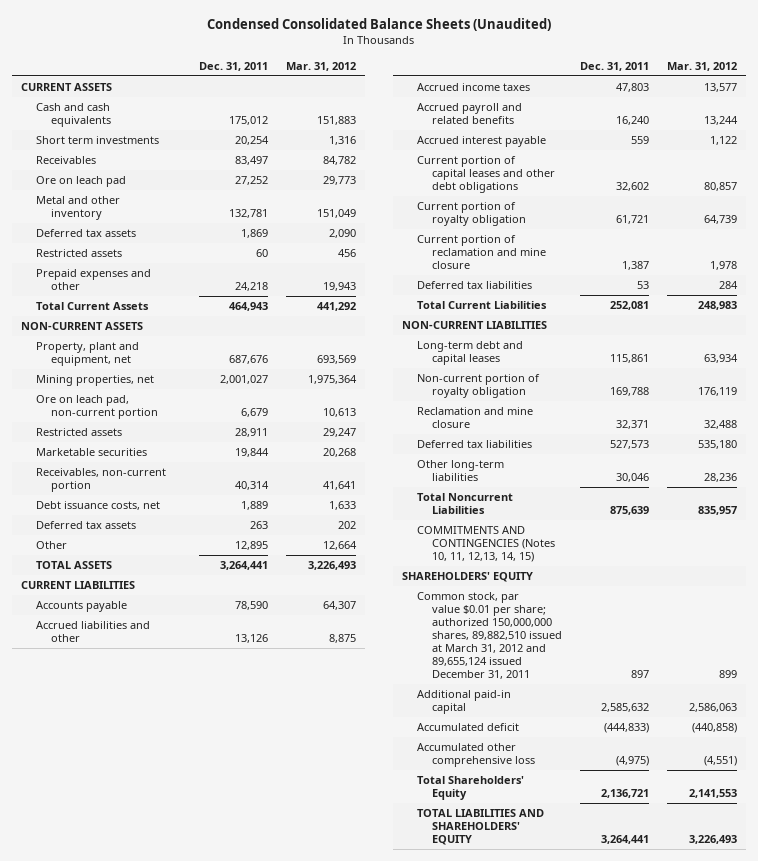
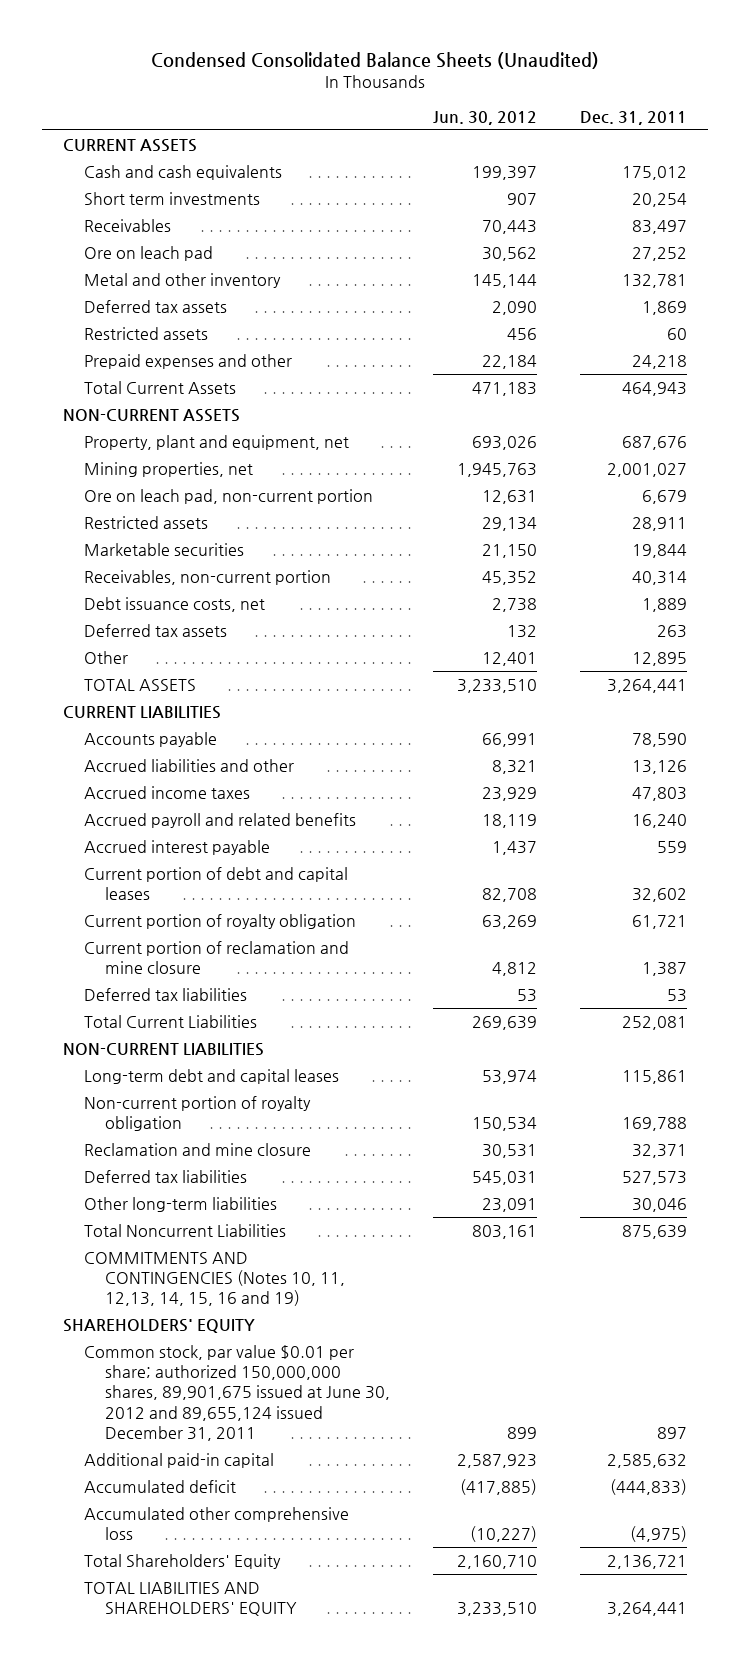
- | Dec. 31, 2011 | Mar. 31, 2012
+ | Jun. 30, 2012 | Dec. 31, 2011
- Current portion of capital leases and other debt obligations | 32,602 | 80,857
+ Current portion of debt and capital leases | 82,708 | 32,602
- COMMITMENTS AND CONTINGENCIES (Notes 10, 11, 12,13, 14, 15)
+ COMMITMENTS AND CONTINGENCIES (Notes 10, 11, 12,13, 14, 15, 16 and 19)
- Common stock, par value $0.01 per share; authorized 150,000,000 shares, 89,882,510 issued at March 31, 2012 and 89,655,124 issued December 31, 2011 | 897 | 899
+ Common stock, par value $0.01 per share; authorized 150,000,000 shares, 89,901,675 issued at June 30, 2012 and 89,655,124 issued December 31, 2011 | 899 | 897

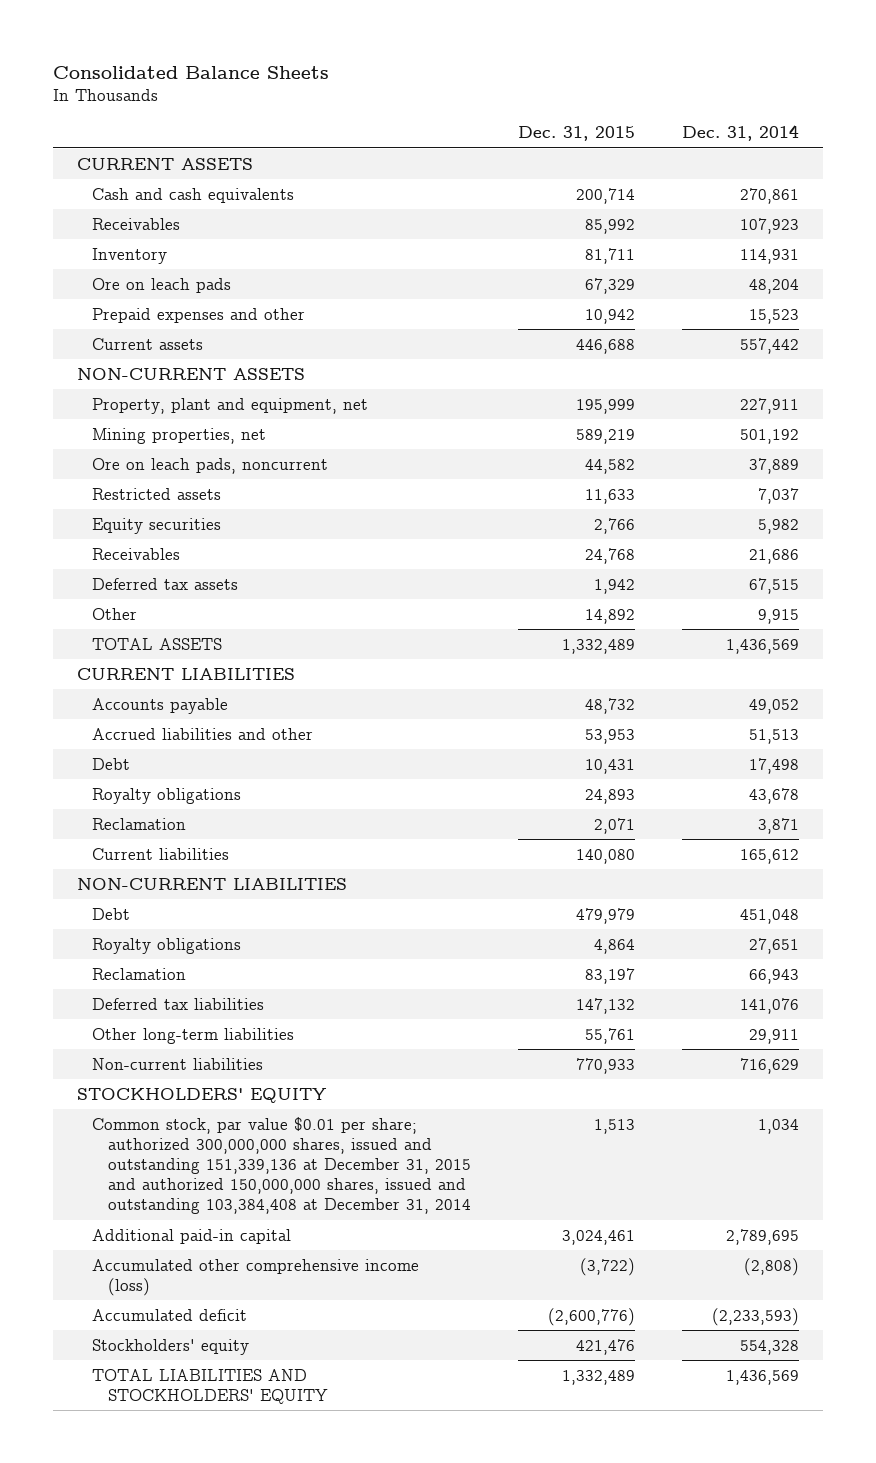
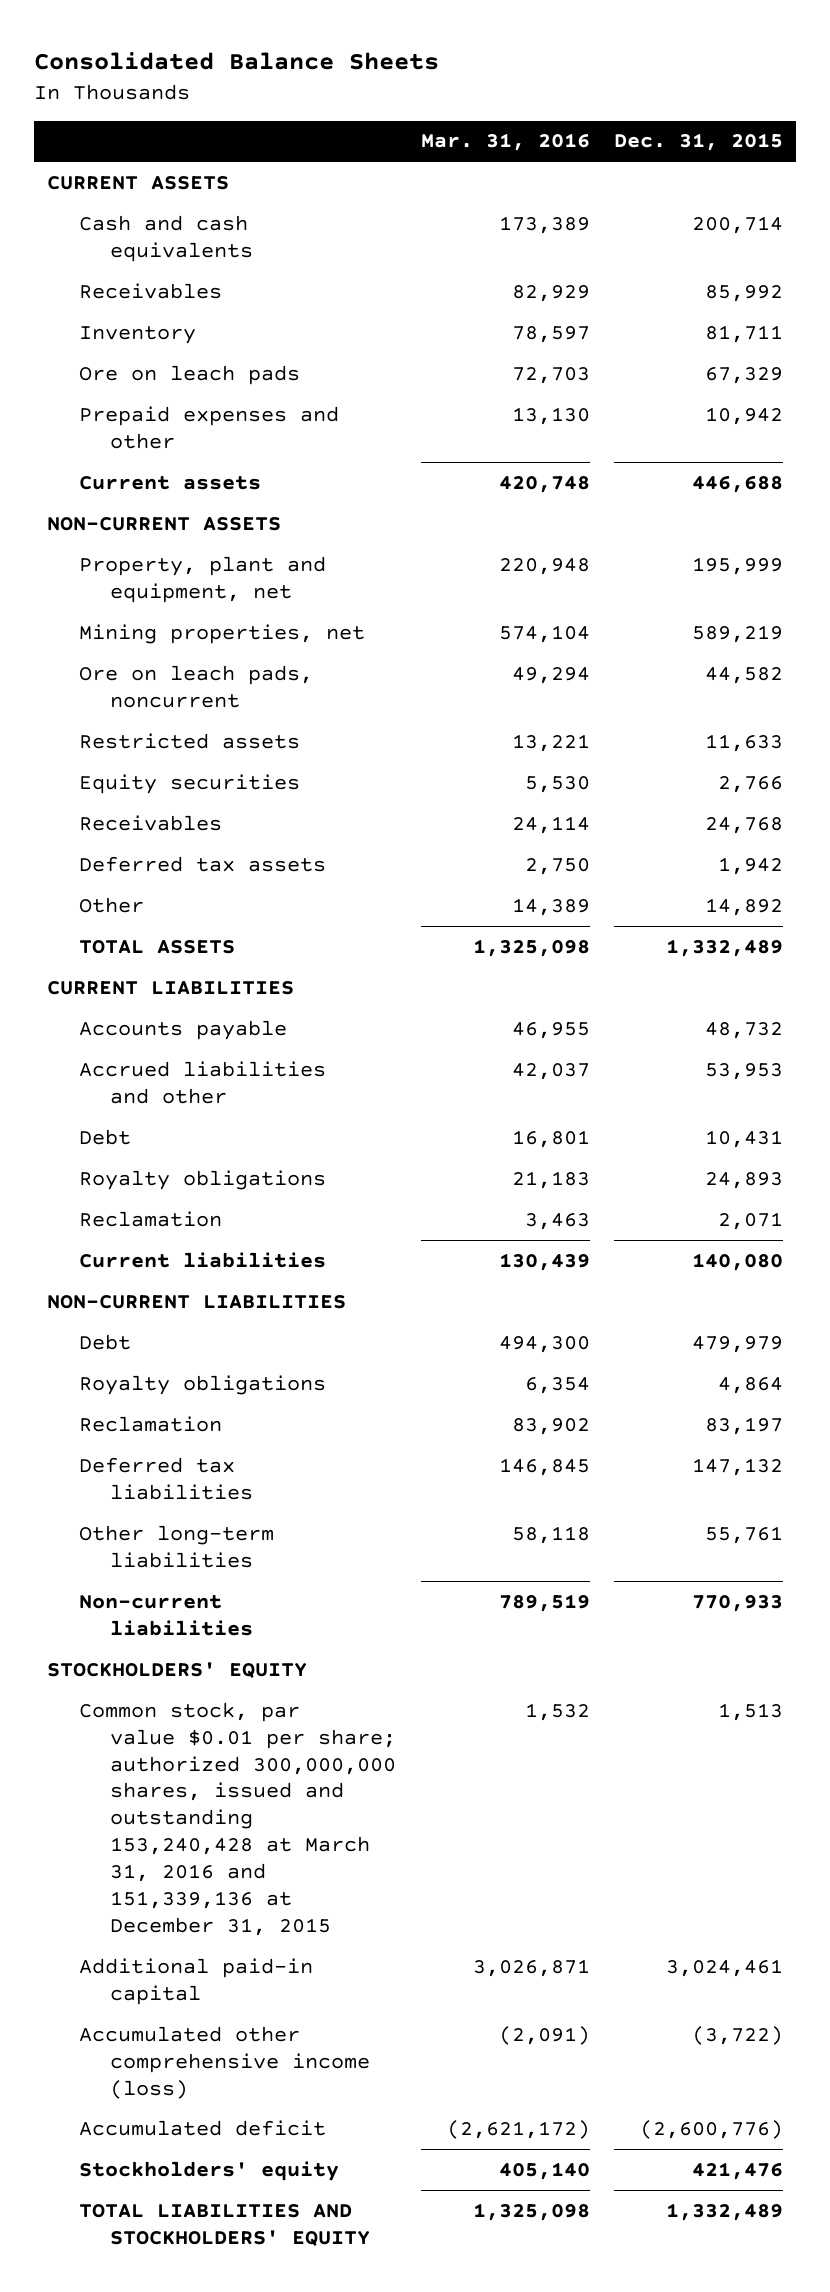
- | Dec. 31, 2015 | Dec. 31, 2014
+ | Mar. 31, 2016 | Dec. 31, 2015
- Common stock, par value $0.01 per share; authorized 300,000,000 shares, issued and outstanding 151,339,136 at December 31, 2015 and authorized 150,000,000 shares, issued and outstanding 103,384,408 at December 31, 2014 | 1,513 | 1,034
+ Common stock, par value $0.01 per share; authorized 300,000,000 shares, issued and outstanding 153,240,428 at March 31, 2016 and 151,339,136 at December 31, 2015 | 1,532 | 1,513

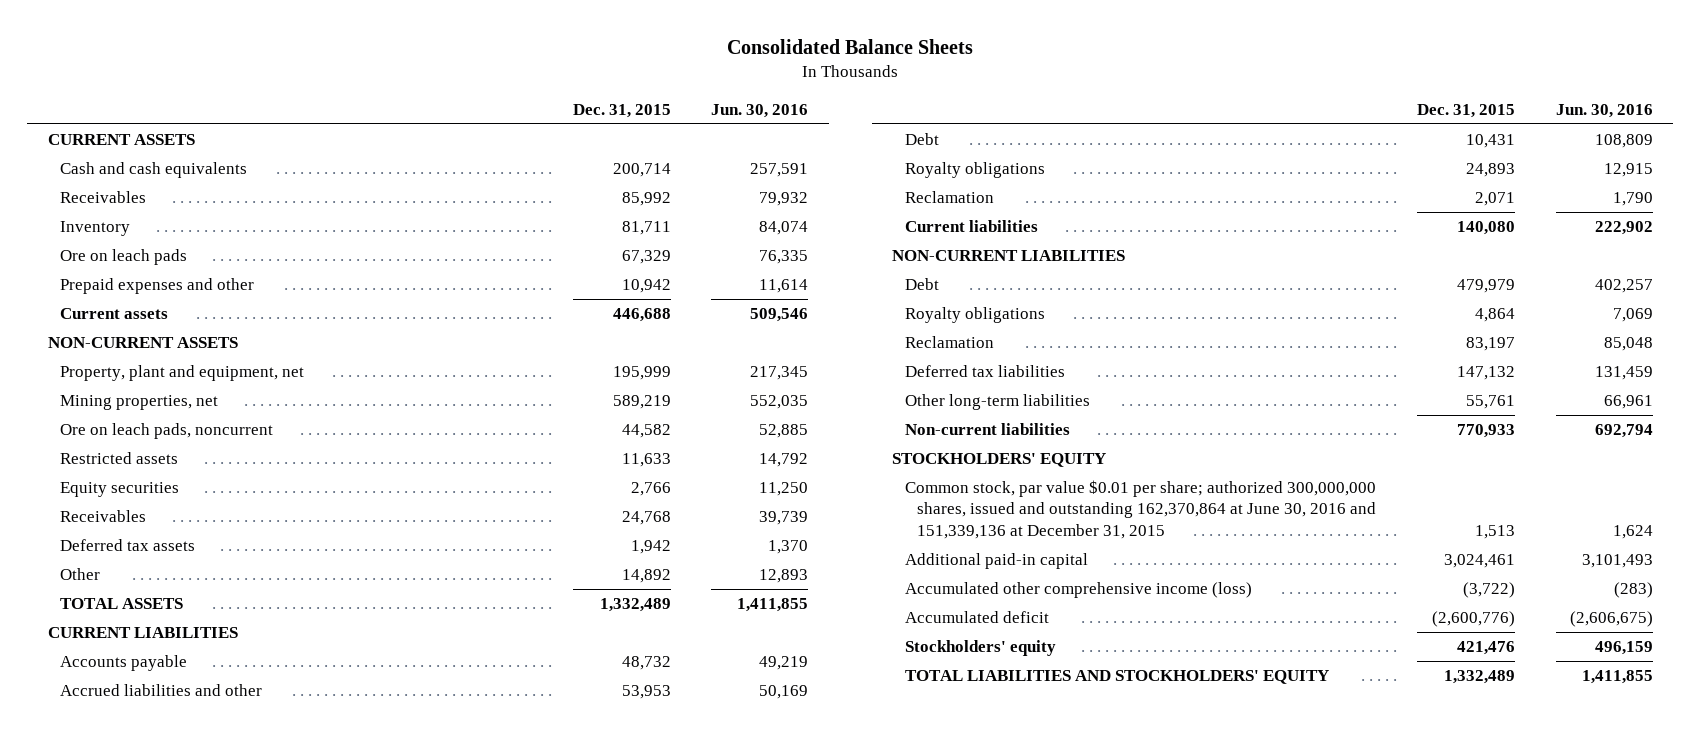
- | Mar. 31, 2016 | Dec. 31, 2015
+ | Dec. 31, 2015 | Jun. 30, 2016
- Common stock, par value $0.01 per share; authorized 300,000,000 shares, issued and outstanding 153,240,428 at March 31, 2016 and 151,339,136 at December 31, 2015 | 1,532 | 1,513
+ Common stock, par value $0.01 per share; authorized 300,000,000 shares, issued and outstanding 162,370,864 at June 30, 2016 and 151,339,136 at December 31, 2015 | 1,513 | 1,624

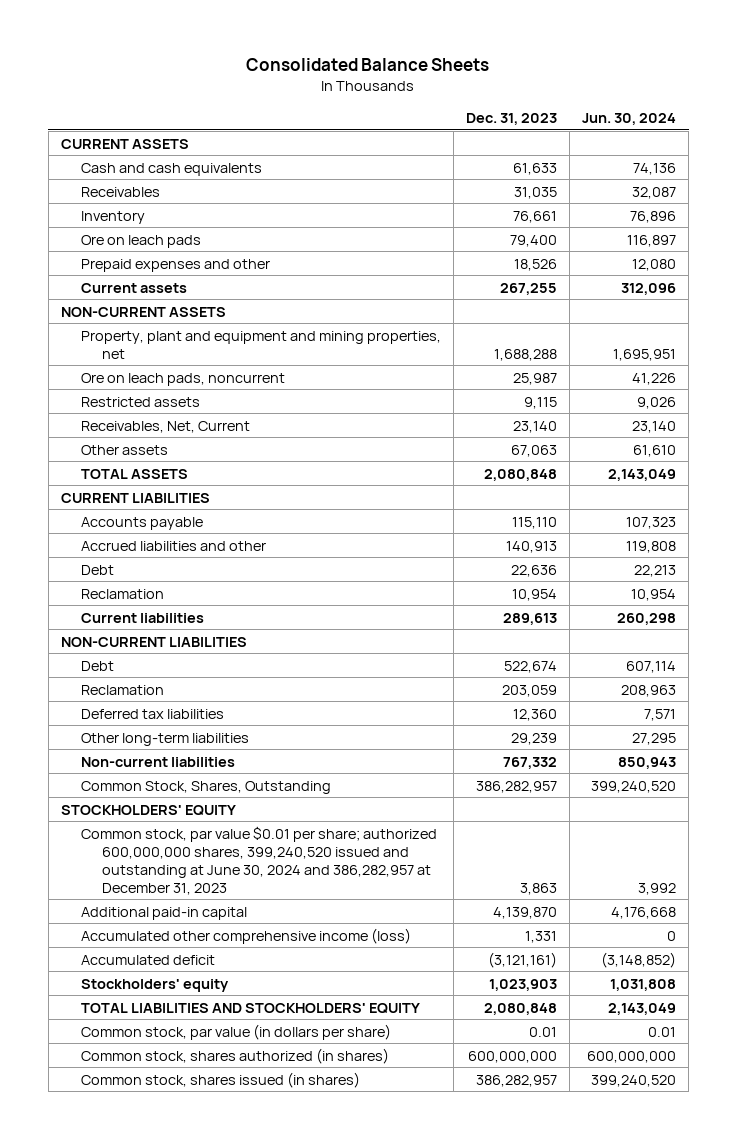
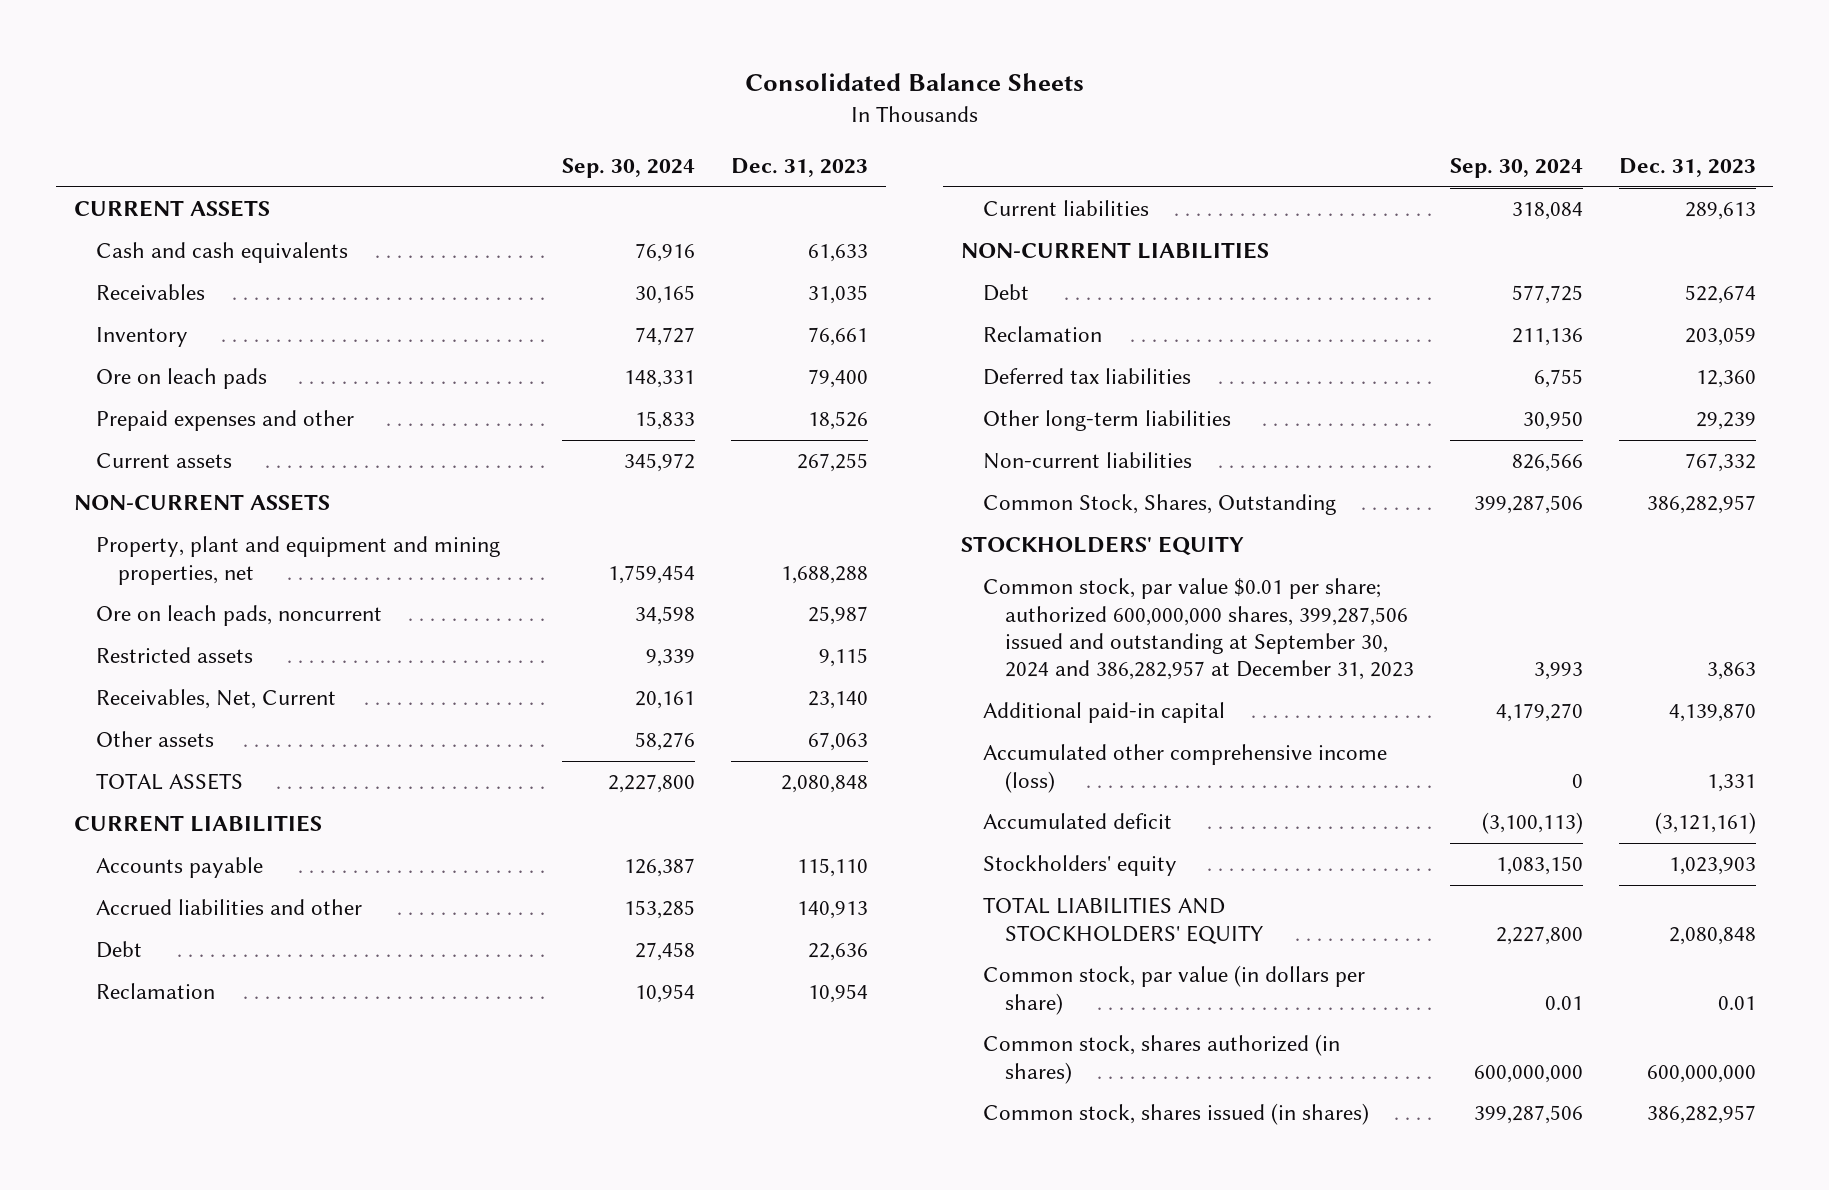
- | Dec. 31, 2023 | Jun. 30, 2024
+ | Sep. 30, 2024 | Dec. 31, 2023
- Common stock, par value $0.01 per share; authorized 600,000,000 shares, 399,240,520 issued and outstanding at June 30, 2024 and 386,282,957 at December 31, 2023 | 3,863 | 3,992
+ Common stock, par value $0.01 per share; authorized 600,000,000 shares, 399,287,506 issued and outstanding at September 30, 2024 and 386,282,957 at December 31, 2023 | 3,993 | 3,863

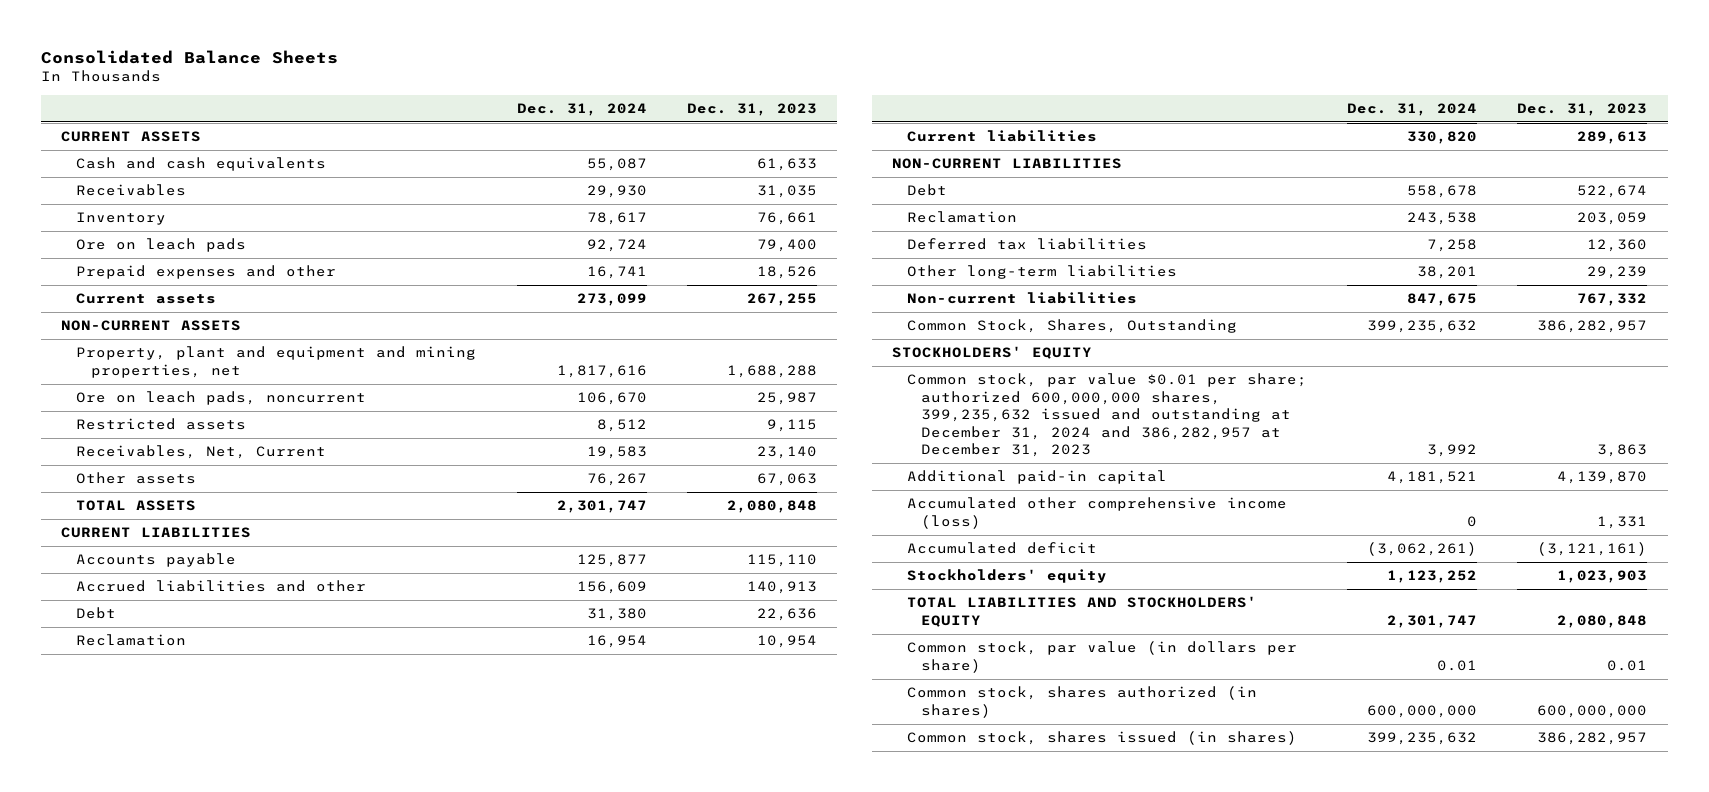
- | Sep. 30, 2024 | Dec. 31, 2023
+ | Dec. 31, 2024 | Dec. 31, 2023
- Common stock, par value $0.01 per share; authorized 600,000,000 shares, 399,287,506 issued and outstanding at September 30, 2024 and 386,282,957 at December 31, 2023 | 3,993 | 3,863
+ Common stock, par value $0.01 per share; authorized 600,000,000 shares, 399,235,632 issued and outstanding at December 31, 2024 and 386,282,957 at December 31, 2023 | 3,992 | 3,863

